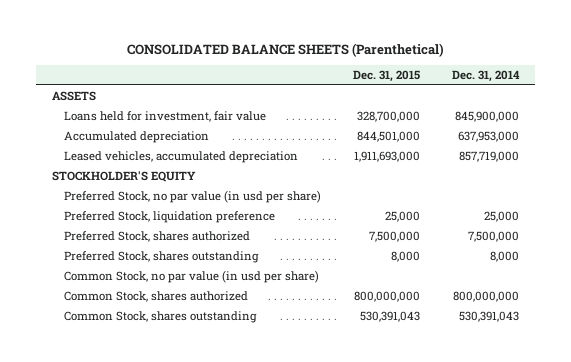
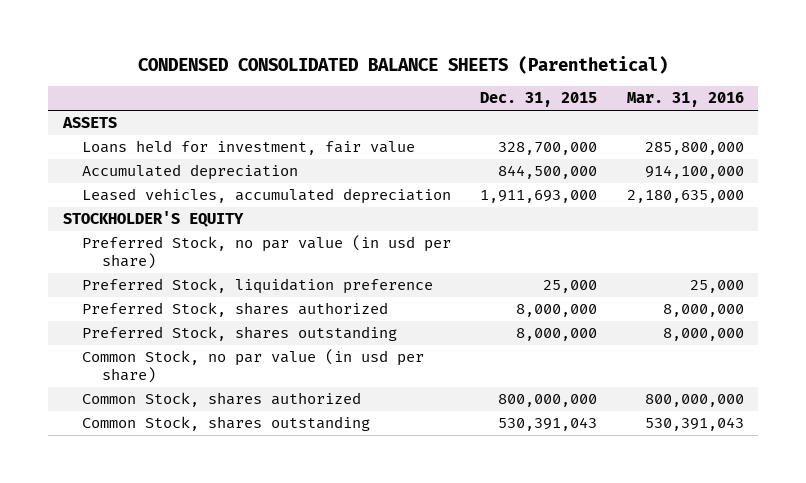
- CONSOLIDATED BALANCE SHEETS (Parenthetical)
+ CONDENSED CONSOLIDATED BALANCE SHEETS (Parenthetical)
- | Dec. 31, 2015 | Dec. 31, 2014
+ | Dec. 31, 2015 | Mar. 31, 2016
- Accumulated depreciation | 844,501,000 | 637,953,000
+ Accumulated depreciation | 844,500,000 | 914,100,000
- Preferred Stock, shares authorized | 7,500,000 | 7,500,000
- Preferred Stock, shares outstanding | 8,000 | 8,000
+ Preferred Stock, shares authorized | 8,000,000 | 8,000,000
+ Preferred Stock, shares outstanding | 8,000,000 | 8,000,000

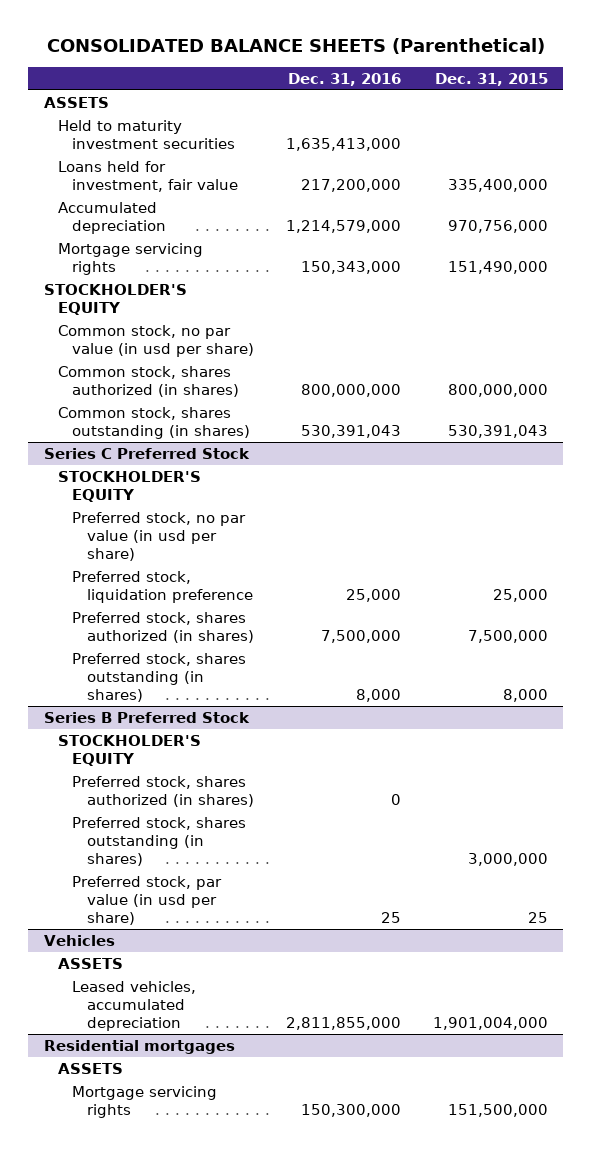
- CONDENSED CONSOLIDATED BALANCE SHEETS (Parenthetical)
+ CONSOLIDATED BALANCE SHEETS (Parenthetical)
- | Dec. 31, 2015 | Mar. 31, 2016
+ | Dec. 31, 2016 | Dec. 31, 2015
- Loans held for investment, fair value | 328,700,000 | 285,800,000
- Accumulated depreciation | 844,500,000 | 914,100,000
- Leased vehicles, accumulated depreciation | 1,911,693,000 | 2,180,635,000
+ Held to maturity investment securities | 1,635,413,000 |
+ Loans held for investment, fair value | 217,200,000 | 335,400,000
+ Accumulated depreciation | 1,214,579,000 | 970,756,000
+ Mortgage servicing rights | 150,343,000 | 151,490,000
- Preferred Stock, no par value (in usd per share)
- Preferred Stock, liquidation preference | 25,000 | 25,000
- Preferred Stock, shares authorized | 8,000,000 | 8,000,000
- Preferred Stock, shares outstanding | 8,000,000 | 8,000,000
- Common Stock, no par value (in usd per share)
- Common Stock, shares authorized | 800,000,000 | 800,000,000
- Common Stock, shares outstanding | 530,391,043 | 530,391,043
+ Common stock, no par value (in usd per share)
+ Common stock, shares authorized (in shares) | 800,000,000 | 800,000,000
+ Common stock, shares outstanding (in shares) | 530,391,043 | 530,391,043
+ Series C Preferred Stock
+ STOCKHOLDER'S EQUITY
+ Preferred stock, no par value (in usd per share)
+ Preferred stock, liquidation preference | 25,000 | 25,000
+ Preferred stock, shares authorized (in shares) | 7,500,000 | 7,500,000
+ Preferred stock, shares outstanding (in shares) | 8,000 | 8,000
+ Series B Preferred Stock
+ STOCKHOLDER'S EQUITY
+ Preferred stock, shares authorized (in shares) | 0 |
+ Preferred stock, shares outstanding (in shares) | | 3,000,000
+ Preferred stock, par value (in usd per share) | 25 | 25
+ Vehicles
+ ASSETS
+ Leased vehicles, accumulated depreciation | 2,811,855,000 | 1,901,004,000
+ Residential mortgages
+ ASSETS
+ Mortgage servicing rights | 150,300,000 | 151,500,000

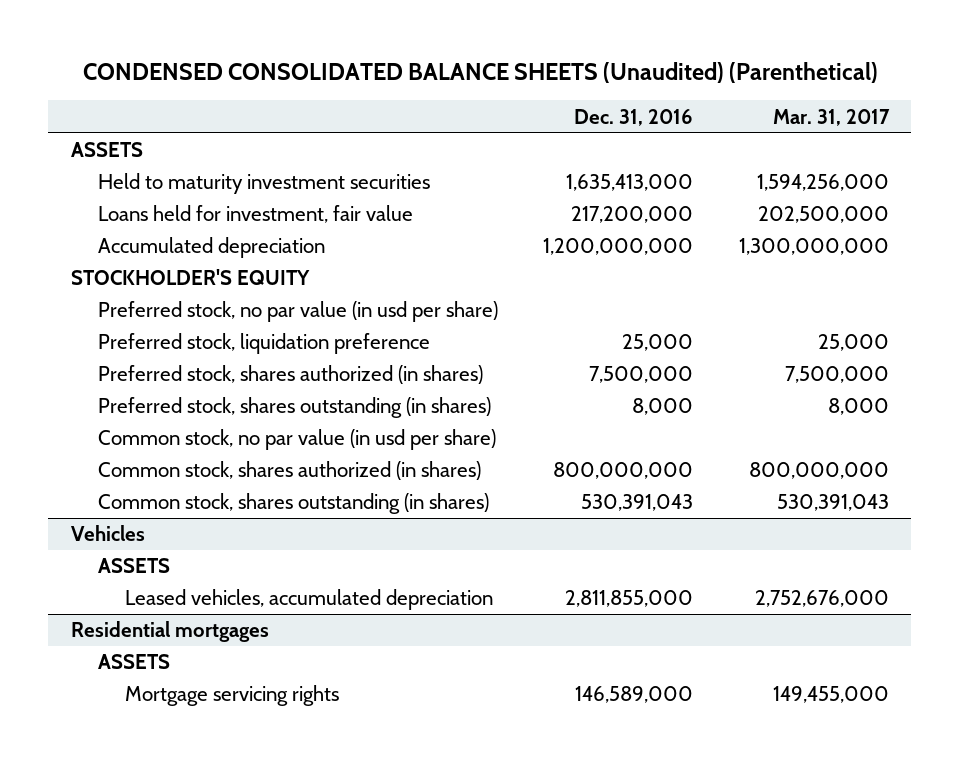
- CONSOLIDATED BALANCE SHEETS (Parenthetical)
+ CONDENSED CONSOLIDATED BALANCE SHEETS (Unaudited) (Parenthetical)
- | Dec. 31, 2016 | Dec. 31, 2015
+ | Dec. 31, 2016 | Mar. 31, 2017
- Accumulated depreciation | 1,214,579,000 | 970,756,000
- Mortgage servicing rights | 150,343,000 | 151,490,000
- STOCKHOLDER'S EQUITY
- Series C Preferred Stock
+ Accumulated depreciation | 1,200,000,000 | 1,300,000,000
- Series B Preferred Stock
- STOCKHOLDER'S EQUITY
- Preferred stock, shares authorized (in shares) | 0 |
- Preferred stock, shares outstanding (in shares) | | 3,000,000
- Preferred stock, par value (in usd per share) | 25 | 25
moved down: Common stock, no par value (in usd per share)
moved down: Common stock, shares authorized (in shares) | 800,000,000 | 800,000,000
moved down: Common stock, shares outstanding (in shares) | 530,391,043 | 530,391,043
@ Residential mortgages
- Mortgage servicing rights | 150,300,000 | 151,500,000
+ Mortgage servicing rights | 146,589,000 | 149,455,000

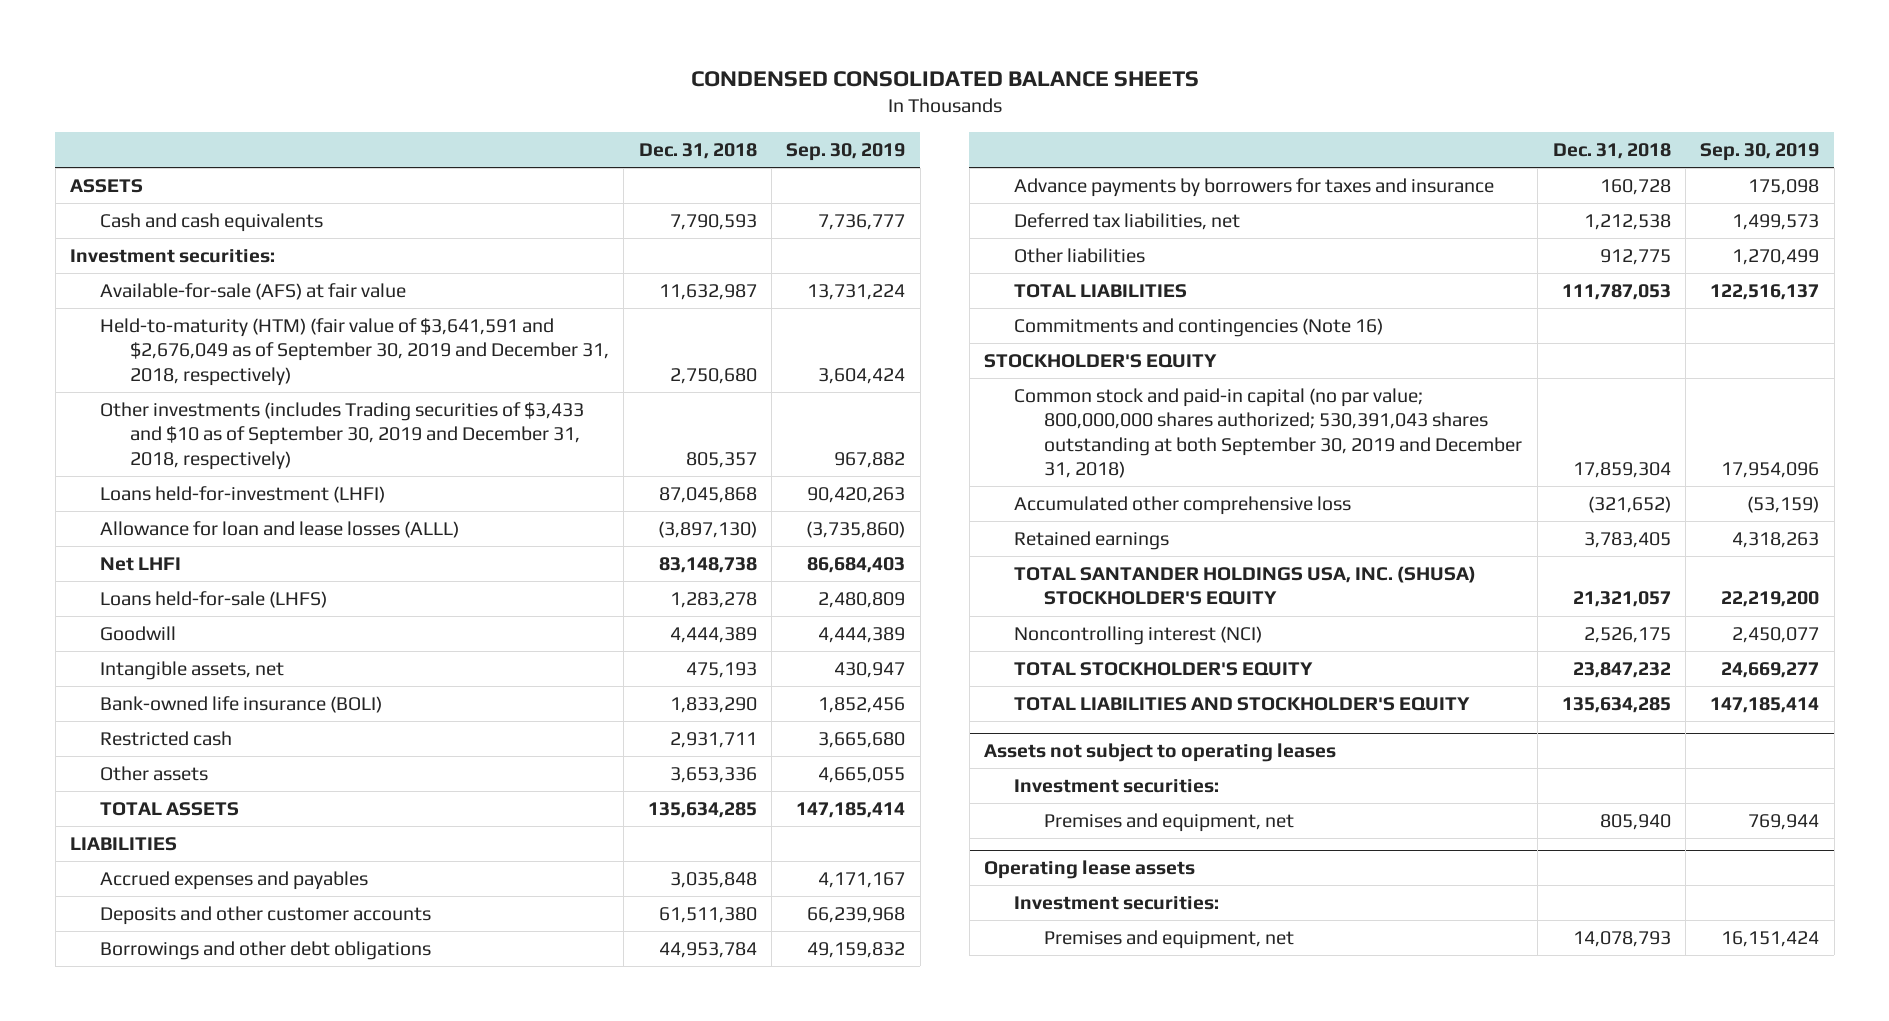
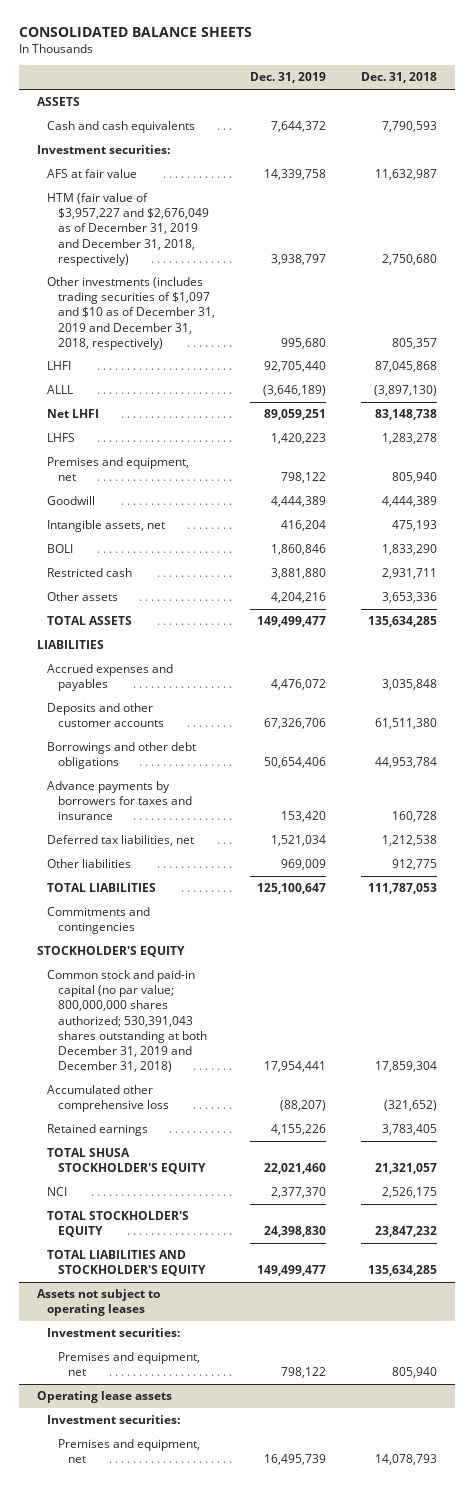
- CONDENSED CONSOLIDATED BALANCE SHEETS
+ CONSOLIDATED BALANCE SHEETS
- | Dec. 31, 2018 | Sep. 30, 2019
+ | Dec. 31, 2019 | Dec. 31, 2018
- Available-for-sale (AFS) at fair value | 11,632,987 | 13,731,224
- Held-to-maturity (HTM) (fair value of $3,641,591 and $2,676,049 as of September 30, 2019 and December 31, 2018, respectively) | 2,750,680 | 3,604,424
- Other investments (includes Trading securities of $3,433 and $10 as of September 30, 2019 and December 31, 2018, respectively) | 805,357 | 967,882
- Loans held-for-investment (LHFI) | 87,045,868 | 90,420,263
- Allowance for loan and lease losses (ALLL) | (3,897,130) | (3,735,860)
+ AFS at fair value | 14,339,758 | 11,632,987
+ HTM (fair value of $3,957,227 and $2,676,049 as of December 31, 2019 and December 31, 2018, respectively) | 3,938,797 | 2,750,680
+ Other investments (includes trading securities of $1,097 and $10 as of December 31, 2019 and December 31, 2018, respectively) | 995,680 | 805,357
+ LHFI | 92,705,440 | 87,045,868
+ ALLL | (3,646,189) | (3,897,130)
- Loans held-for-sale (LHFS) | 1,283,278 | 2,480,809
+ LHFS | 1,420,223 | 1,283,278
+ Premises and equipment, net | 798,122 | 805,940
- Bank-owned life insurance (BOLI) | 1,833,290 | 1,852,456
+ BOLI | 1,860,846 | 1,833,290
- Commitments and contingencies (Note 16)
+ Commitments and contingencies
- Common stock and paid-in capital (no par value; 800,000,000 shares authorized; 530,391,043 shares outstanding at both September 30, 2019 and December 31, 2018) | 17,859,304 | 17,954,096
+ Common stock and paid-in capital (no par value; 800,000,000 shares authorized; 530,391,043 shares outstanding at both December 31, 2019 and December 31, 2018) | 17,954,441 | 17,859,304
- TOTAL SANTANDER HOLDINGS USA, INC. (SHUSA) STOCKHOLDER'S EQUITY | 21,321,057 | 22,219,200
- Noncontrolling interest (NCI) | 2,526,175 | 2,450,077
+ TOTAL SHUSA STOCKHOLDER'S EQUITY | 22,021,460 | 21,321,057
+ NCI | 2,377,370 | 2,526,175

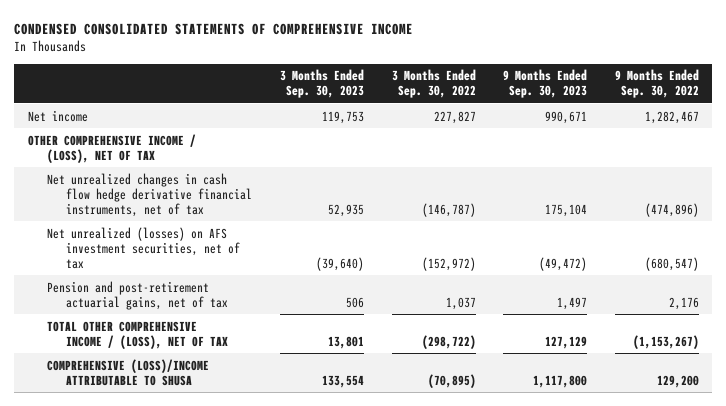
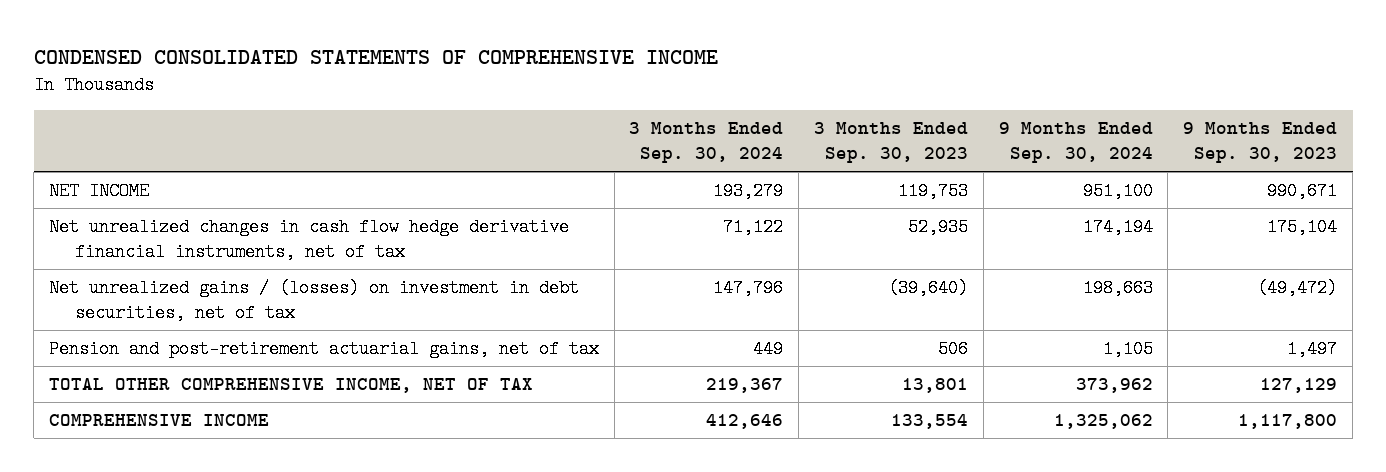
- | 3 Months Ended Sep. 30, 2023 | 3 Months Ended Sep. 30, 2022 | 9 Months Ended Sep. 30, 2023 | 9 Months Ended Sep. 30, 2022
+ | 3 Months Ended Sep. 30, 2024 | 3 Months Ended Sep. 30, 2023 | 9 Months Ended Sep. 30, 2024 | 9 Months Ended Sep. 30, 2023
- Net income | 119,753 | 227,827 | 990,671 | 1,282,467
- OTHER COMPREHENSIVE INCOME / (LOSS), NET OF TAX
+ NET INCOME | 193,279 | 119,753 | 951,100 | 990,671
- Net unrealized (losses) on AFS investment securities, net of tax | (39,640) | (152,972) | (49,472) | (680,547)
+ Net unrealized gains / (losses) on investment in debt securities, net of tax | 147,796 | (39,640) | 198,663 | (49,472)
- TOTAL OTHER COMPREHENSIVE INCOME / (LOSS), NET OF TAX | 13,801 | (298,722) | 127,129 | (1,153,267)
- COMPREHENSIVE (LOSS)/INCOME ATTRIBUTABLE TO SHUSA | 133,554 | (70,895) | 1,117,800 | 129,200
+ TOTAL OTHER COMPREHENSIVE INCOME, NET OF TAX | 219,367 | 13,801 | 373,962 | 127,129
+ COMPREHENSIVE INCOME | 412,646 | 133,554 | 1,325,062 | 1,117,800

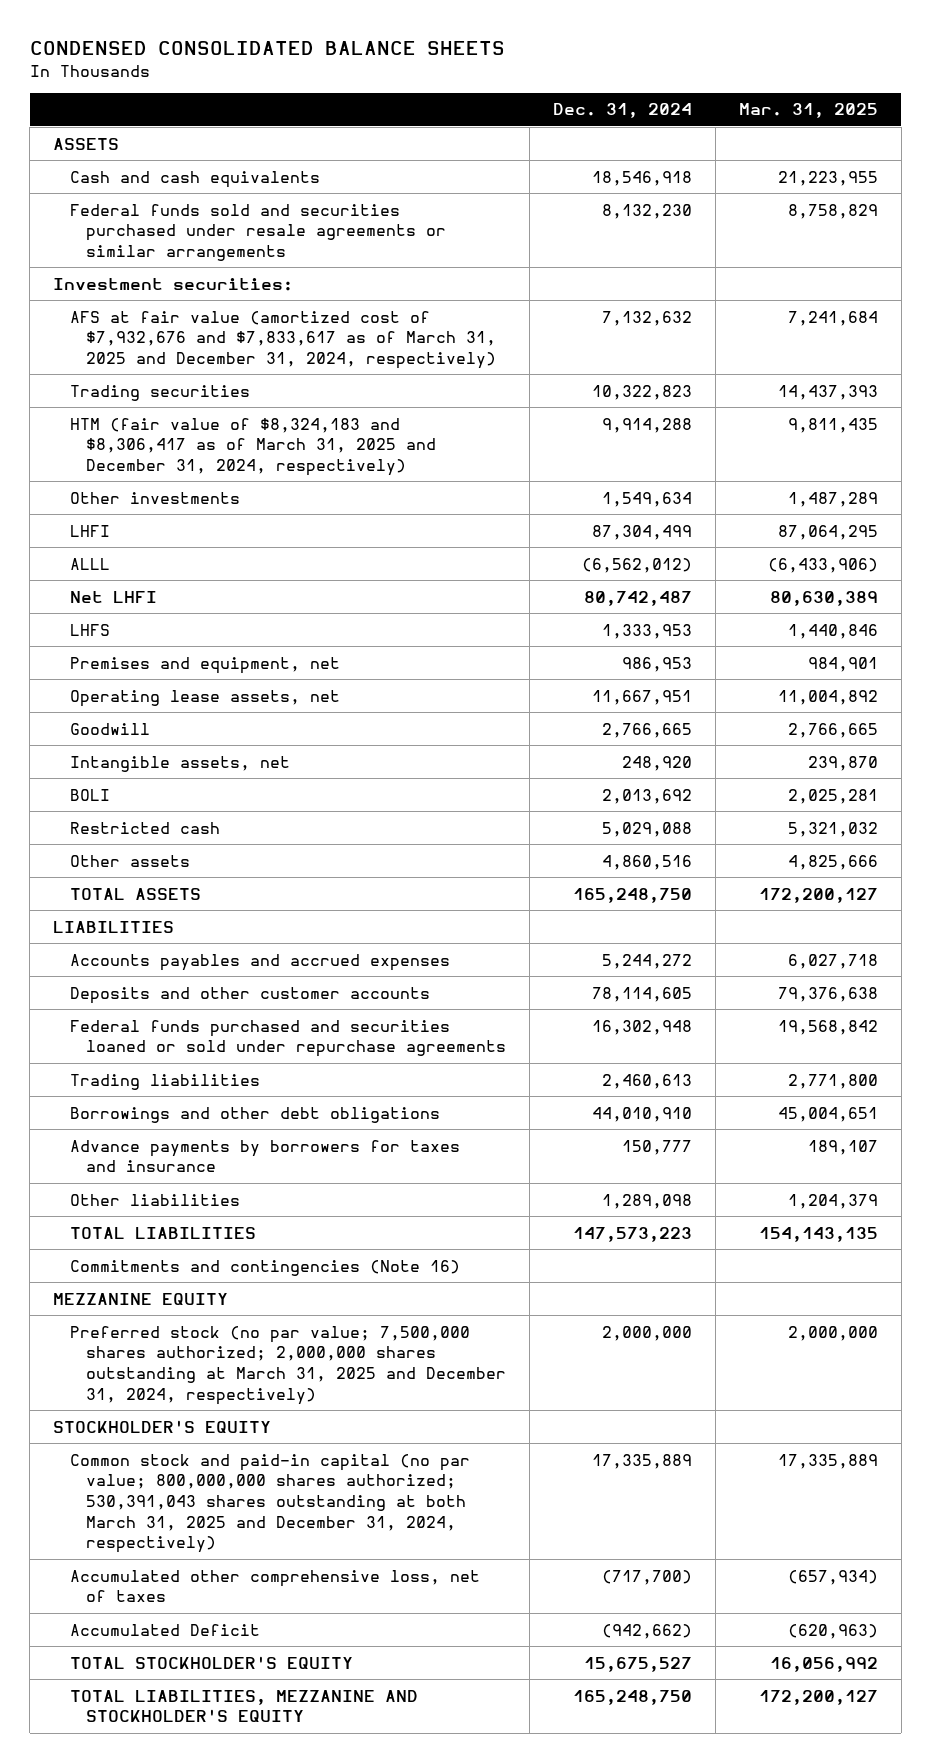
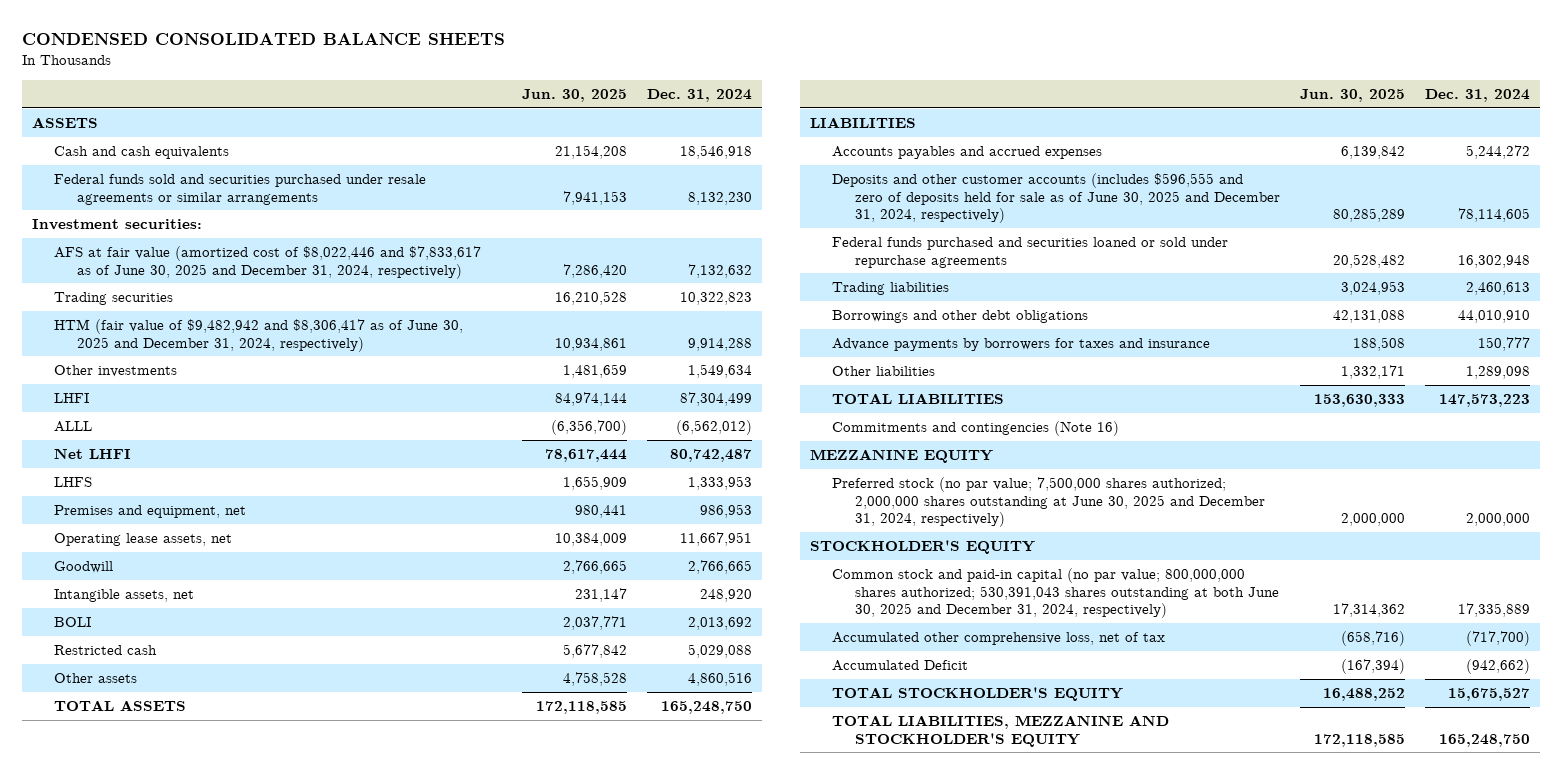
- | Dec. 31, 2024 | Mar. 31, 2025
+ | Jun. 30, 2025 | Dec. 31, 2024
- AFS at fair value (amortized cost of $7,932,676 and $7,833,617 as of March 31, 2025 and December 31, 2024, respectively) | 7,132,632 | 7,241,684
+ AFS at fair value (amortized cost of $8,022,446 and $7,833,617 as of June 30, 2025 and December 31, 2024, respectively) | 7,286,420 | 7,132,632
- HTM (fair value of $8,324,183 and $8,306,417 as of March 31, 2025 and December 31, 2024, respectively) | 9,914,288 | 9,811,435
+ HTM (fair value of $9,482,942 and $8,306,417 as of June 30, 2025 and December 31, 2024, respectively) | 10,934,861 | 9,914,288
- Deposits and other customer accounts | 78,114,605 | 79,376,638
+ Deposits and other customer accounts (includes $596,555 and zero of deposits held for sale as of June 30, 2025 and December 31, 2024, respectively) | 80,285,289 | 78,114,605
- Preferred stock (no par value; 7,500,000 shares authorized; 2,000,000 shares outstanding at March 31, 2025 and December 31, 2024, respectively) | 2,000,000 | 2,000,000
+ Preferred stock (no par value; 7,500,000 shares authorized; 2,000,000 shares outstanding at June 30, 2025 and December 31, 2024, respectively) | 2,000,000 | 2,000,000
- Common stock and paid-in capital (no par value; 800,000,000 shares authorized; 530,391,043 shares outstanding at both March 31, 2025 and December 31, 2024, respectively) | 17,335,889 | 17,335,889
- Accumulated other comprehensive loss, net of taxes | (717,700) | (657,934)
+ Common stock and paid-in capital (no par value; 800,000,000 shares authorized; 530,391,043 shares outstanding at both June 30, 2025 and December 31, 2024, respectively) | 17,314,362 | 17,335,889
+ Accumulated other comprehensive loss, net of tax | (658,716) | (717,700)

